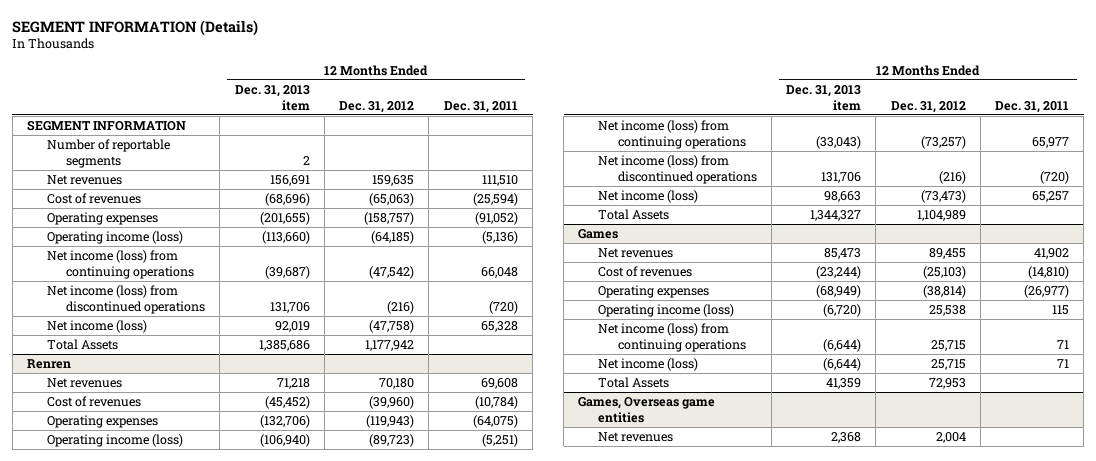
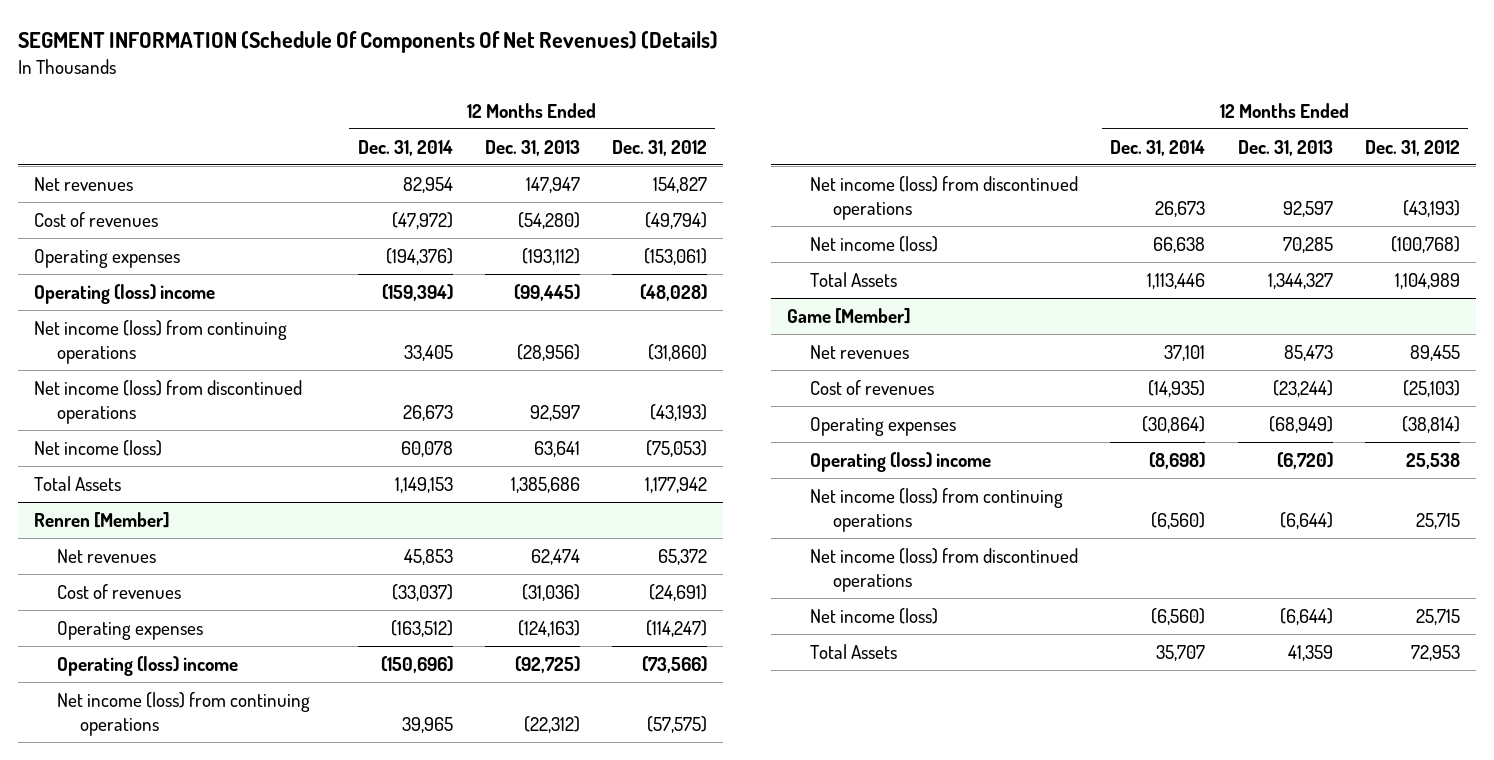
- SEGMENT INFORMATION (Details)
+ SEGMENT INFORMATION (Schedule Of Components Of Net Revenues) (Details)
- | 12 Months Ended Dec. 31, 2013 item | 12 Months Ended Dec. 31, 2012 | 12 Months Ended Dec. 31, 2011
+ | 12 Months Ended Dec. 31, 2014 | 12 Months Ended Dec. 31, 2013 | 12 Months Ended Dec. 31, 2012
- SEGMENT INFORMATION
- Number of reportable segments | 2 | |
- Net revenues | 156,691 | 159,635 | 111,510
- Cost of revenues | (68,696) | (65,063) | (25,594)
- Operating expenses | (201,655) | (158,757) | (91,052)
- Operating income (loss) | (113,660) | (64,185) | (5,136)
- Net income (loss) from continuing operations | (39,687) | (47,542) | 66,048
- Net income (loss) from discontinued operations | 131,706 | (216) | (720)
- Net income (loss) | 92,019 | (47,758) | 65,328
+ Net revenues | 82,954 | 147,947 | 154,827
+ Cost of revenues | (47,972) | (54,280) | (49,794)
+ Operating expenses | (194,376) | (193,112) | (153,061)
+ Operating (loss) income | (159,394) | (99,445) | (48,028)
+ Net income (loss) from continuing operations | 33,405 | (28,956) | (31,860)
+ Net income (loss) from discontinued operations | 26,673 | 92,597 | (43,193)
+ Net income (loss) | 60,078 | 63,641 | (75,053)
- Renren
- Net revenues | 71,218 | 70,180 | 69,608
- Cost of revenues | (45,452) | (39,960) | (10,784)
- Operating expenses | (132,706) | (119,943) | (64,075)
- Operating income (loss) | (106,940) | (89,723) | (5,251)
- Net income (loss) from continuing operations | (33,043) | (73,257) | 65,977
- Net income (loss) from discontinued operations | 131,706 | (216) | (720)
- Net income (loss) | 98,663 | (73,473) | 65,257
+ Renren [Member]
+ Net revenues | 45,853 | 62,474 | 65,372
+ Cost of revenues | (33,037) | (31,036) | (24,691)
+ Operating expenses | (163,512) | (124,163) | (114,247)
+ Operating (loss) income | (150,696) | (92,725) | (73,566)
+ Net income (loss) from continuing operations | 39,965 | (22,312) | (57,575)
+ Net income (loss) from discontinued operations | 26,673 | 92,597 | (43,193)
+ Net income (loss) | 66,638 | 70,285 | (100,768)
- Games
+ Game [Member]
- Operating income (loss) | (6,720) | 25,538 | 115
+ Operating (loss) income | (8,698) | (6,720) | 25,538
+ Net income (loss) from discontinued operations
- Games, Overseas game entities
- Net revenues | 2,368 | 2,004 |

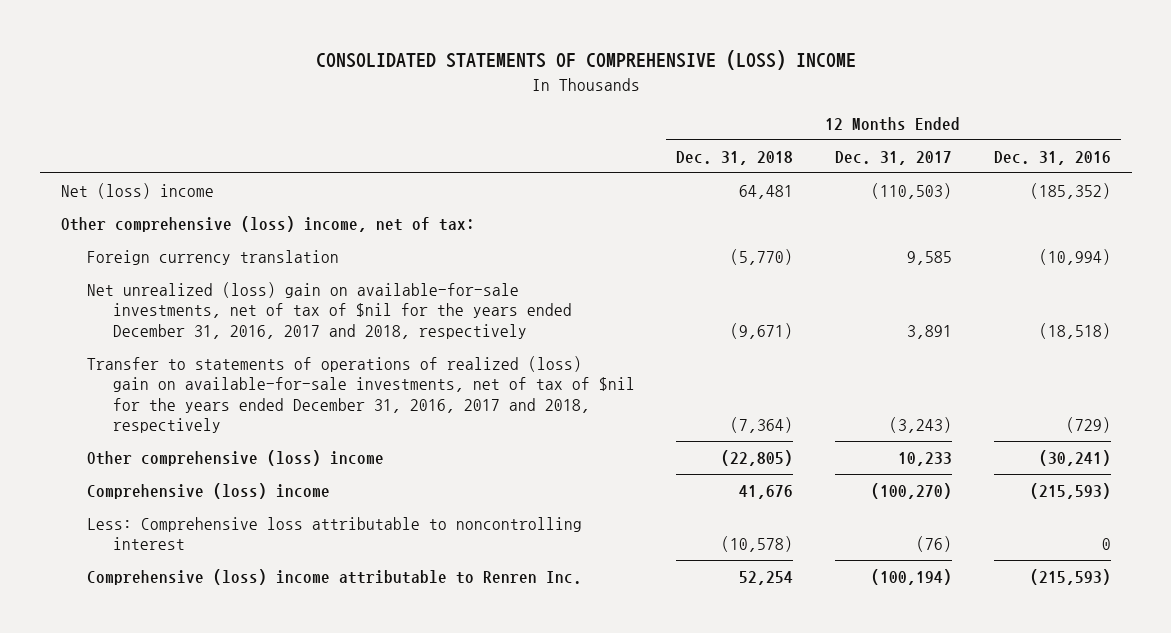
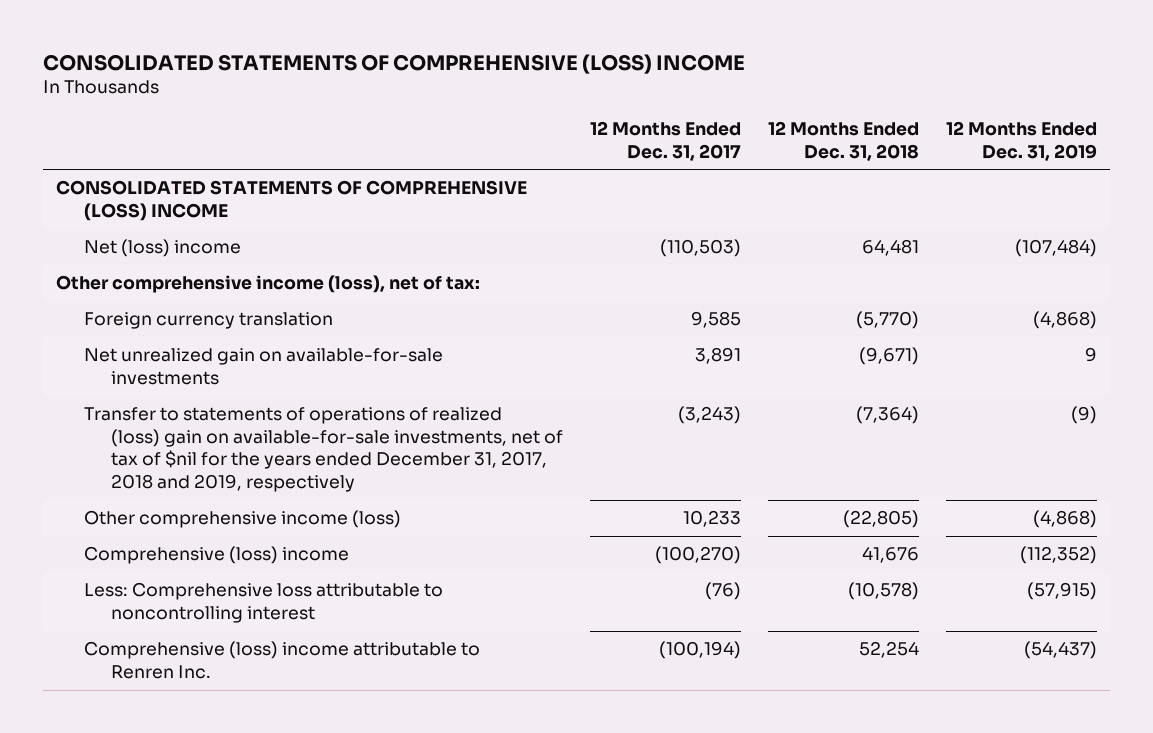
- | 12 Months Ended Dec. 31, 2018 | 12 Months Ended Dec. 31, 2017 | 12 Months Ended Dec. 31, 2016
+ | 12 Months Ended Dec. 31, 2017 | 12 Months Ended Dec. 31, 2018 | 12 Months Ended Dec. 31, 2019
+ CONSOLIDATED STATEMENTS OF COMPREHENSIVE (LOSS) INCOME
- Other comprehensive (loss) income, net of tax:
+ Other comprehensive income (loss), net of tax:
- Net unrealized (loss) gain on available-for-sale investments, net of tax of $nil for the years ended December 31, 2016, 2017 and 2018, respectively | (9,671) | 3,891 | (18,518)
- Transfer to statements of operations of realized (loss) gain on available-for-sale investments, net of tax of $nil for the years ended December 31, 2016, 2017 and 2018, respectively | (7,364) | (3,243) | (729)
- Other comprehensive (loss) income | (22,805) | 10,233 | (30,241)
+ Net unrealized gain on available-for-sale investments | 3,891 | (9,671) | 9
+ Transfer to statements of operations of realized (loss) gain on available-for-sale investments, net of tax of $nil for the years ended December 31, 2017, 2018 and 2019, respectively | (3,243) | (7,364) | (9)
+ Other comprehensive income (loss) | 10,233 | (22,805) | (4,868)

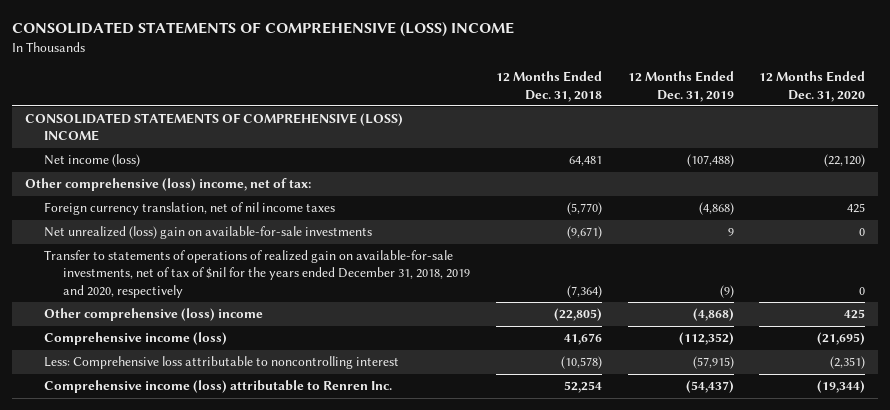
- | 12 Months Ended Dec. 31, 2017 | 12 Months Ended Dec. 31, 2018 | 12 Months Ended Dec. 31, 2019
+ | 12 Months Ended Dec. 31, 2018 | 12 Months Ended Dec. 31, 2019 | 12 Months Ended Dec. 31, 2020
- Net (loss) income | (110,503) | 64,481 | (107,484)
- Other comprehensive income (loss), net of tax:
- Foreign currency translation | 9,585 | (5,770) | (4,868)
- Net unrealized gain on available-for-sale investments | 3,891 | (9,671) | 9
- Transfer to statements of operations of realized (loss) gain on available-for-sale investments, net of tax of $nil for the years ended December 31, 2017, 2018 and 2019, respectively | (3,243) | (7,364) | (9)
- Other comprehensive income (loss) | 10,233 | (22,805) | (4,868)
- Comprehensive (loss) income | (100,270) | 41,676 | (112,352)
+ Net income (loss) | 64,481 | (107,488) | (22,120)
+ Other comprehensive (loss) income, net of tax:
+ Foreign currency translation, net of nil income taxes | (5,770) | (4,868) | 425
+ Net unrealized (loss) gain on available-for-sale investments | (9,671) | 9 | 0
+ Transfer to statements of operations of realized gain on available-for-sale investments, net of tax of $nil for the years ended December 31, 2018, 2019 and 2020, respectively | (7,364) | (9) | 0
+ Other comprehensive (loss) income | (22,805) | (4,868) | 425
+ Comprehensive income (loss) | 41,676 | (112,352) | (21,695)
- Comprehensive (loss) income attributable to Renren Inc. | (100,194) | 52,254 | (54,437)
+ Comprehensive income (loss) attributable to Renren Inc. | 52,254 | (54,437) | (19,344)

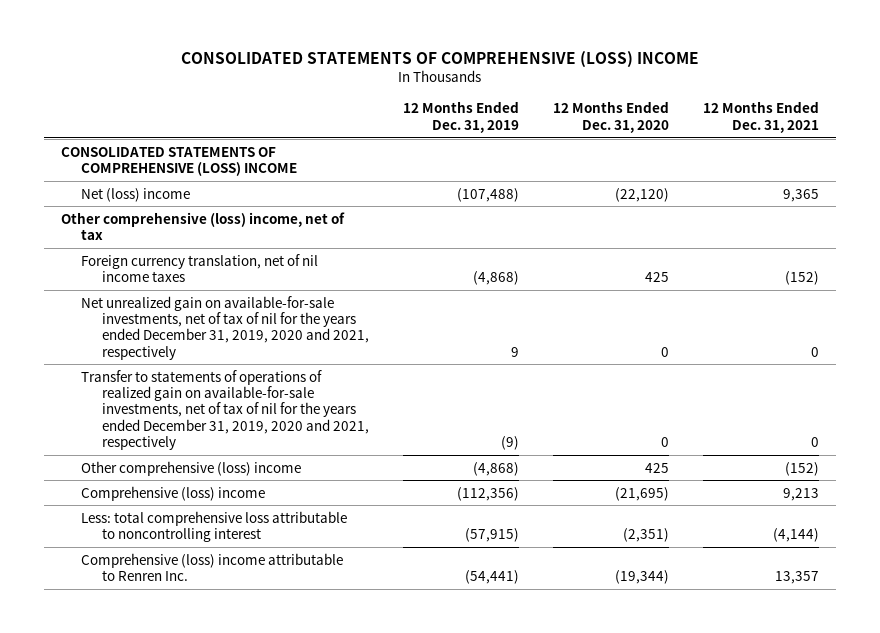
- | 12 Months Ended Dec. 31, 2018 | 12 Months Ended Dec. 31, 2019 | 12 Months Ended Dec. 31, 2020
+ | 12 Months Ended Dec. 31, 2019 | 12 Months Ended Dec. 31, 2020 | 12 Months Ended Dec. 31, 2021
- Net income (loss) | 64,481 | (107,488) | (22,120)
- Other comprehensive (loss) income, net of tax:
+ Net (loss) income | (107,488) | (22,120) | 9,365
+ Other comprehensive (loss) income, net of tax
- Net unrealized (loss) gain on available-for-sale investments | (9,671) | 9 | 0
- Transfer to statements of operations of realized gain on available-for-sale investments, net of tax of $nil for the years ended December 31, 2018, 2019 and 2020, respectively | (7,364) | (9) | 0
+ Net unrealized gain on available-for-sale investments, net of tax of nil for the years ended December 31, 2019, 2020 and 2021, respectively | 9 | 0 | 0
+ Transfer to statements of operations of realized gain on available-for-sale investments, net of tax of nil for the years ended December 31, 2019, 2020 and 2021, respectively | (9) | 0 | 0
- Comprehensive income (loss) | 41,676 | (112,352) | (21,695)
- Less: Comprehensive loss attributable to noncontrolling interest | (10,578) | (57,915) | (2,351)
- Comprehensive income (loss) attributable to Renren Inc. | 52,254 | (54,437) | (19,344)
+ Comprehensive (loss) income | (112,356) | (21,695) | 9,213
+ Less: total comprehensive loss attributable to noncontrolling interest | (57,915) | (2,351) | (4,144)
+ Comprehensive (loss) income attributable to Renren Inc. | (54,441) | (19,344) | 13,357

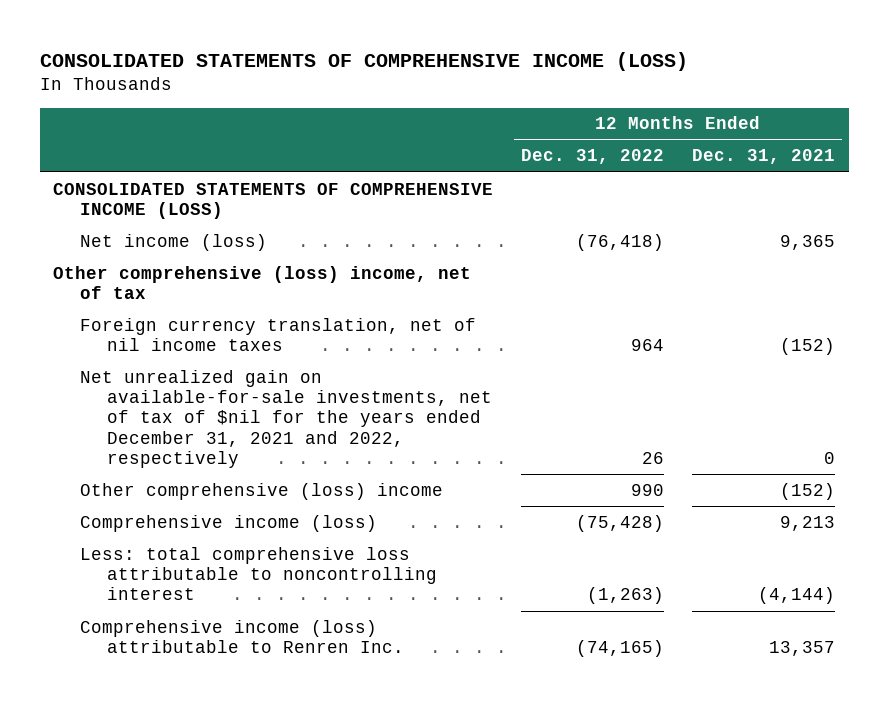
- CONSOLIDATED STATEMENTS OF COMPREHENSIVE (LOSS) INCOME
+ CONSOLIDATED STATEMENTS OF COMPREHENSIVE INCOME (LOSS)
- | 12 Months Ended Dec. 31, 2019 | 12 Months Ended Dec. 31, 2020 | 12 Months Ended Dec. 31, 2021
+ | 12 Months Ended Dec. 31, 2022 | 12 Months Ended Dec. 31, 2021
- CONSOLIDATED STATEMENTS OF COMPREHENSIVE (LOSS) INCOME
- Net (loss) income | (107,488) | (22,120) | 9,365
+ CONSOLIDATED STATEMENTS OF COMPREHENSIVE INCOME (LOSS)
+ Net income (loss) | (76,418) | 9,365
- Net unrealized gain on available-for-sale investments, net of tax of nil for the years ended December 31, 2019, 2020 and 2021, respectively | 9 | 0 | 0
- Transfer to statements of operations of realized gain on available-for-sale investments, net of tax of nil for the years ended December 31, 2019, 2020 and 2021, respectively | (9) | 0 | 0
+ Net unrealized gain on available-for-sale investments, net of tax of $nil for the years ended December 31, 2021 and 2022, respectively | 26 | 0
- Comprehensive (loss) income | (112,356) | (21,695) | 9,213
+ Comprehensive income (loss) | (75,428) | 9,213
- Comprehensive (loss) income attributable to Renren Inc. | (54,441) | (19,344) | 13,357
+ Comprehensive income (loss) attributable to Renren Inc. | (74,165) | 13,357

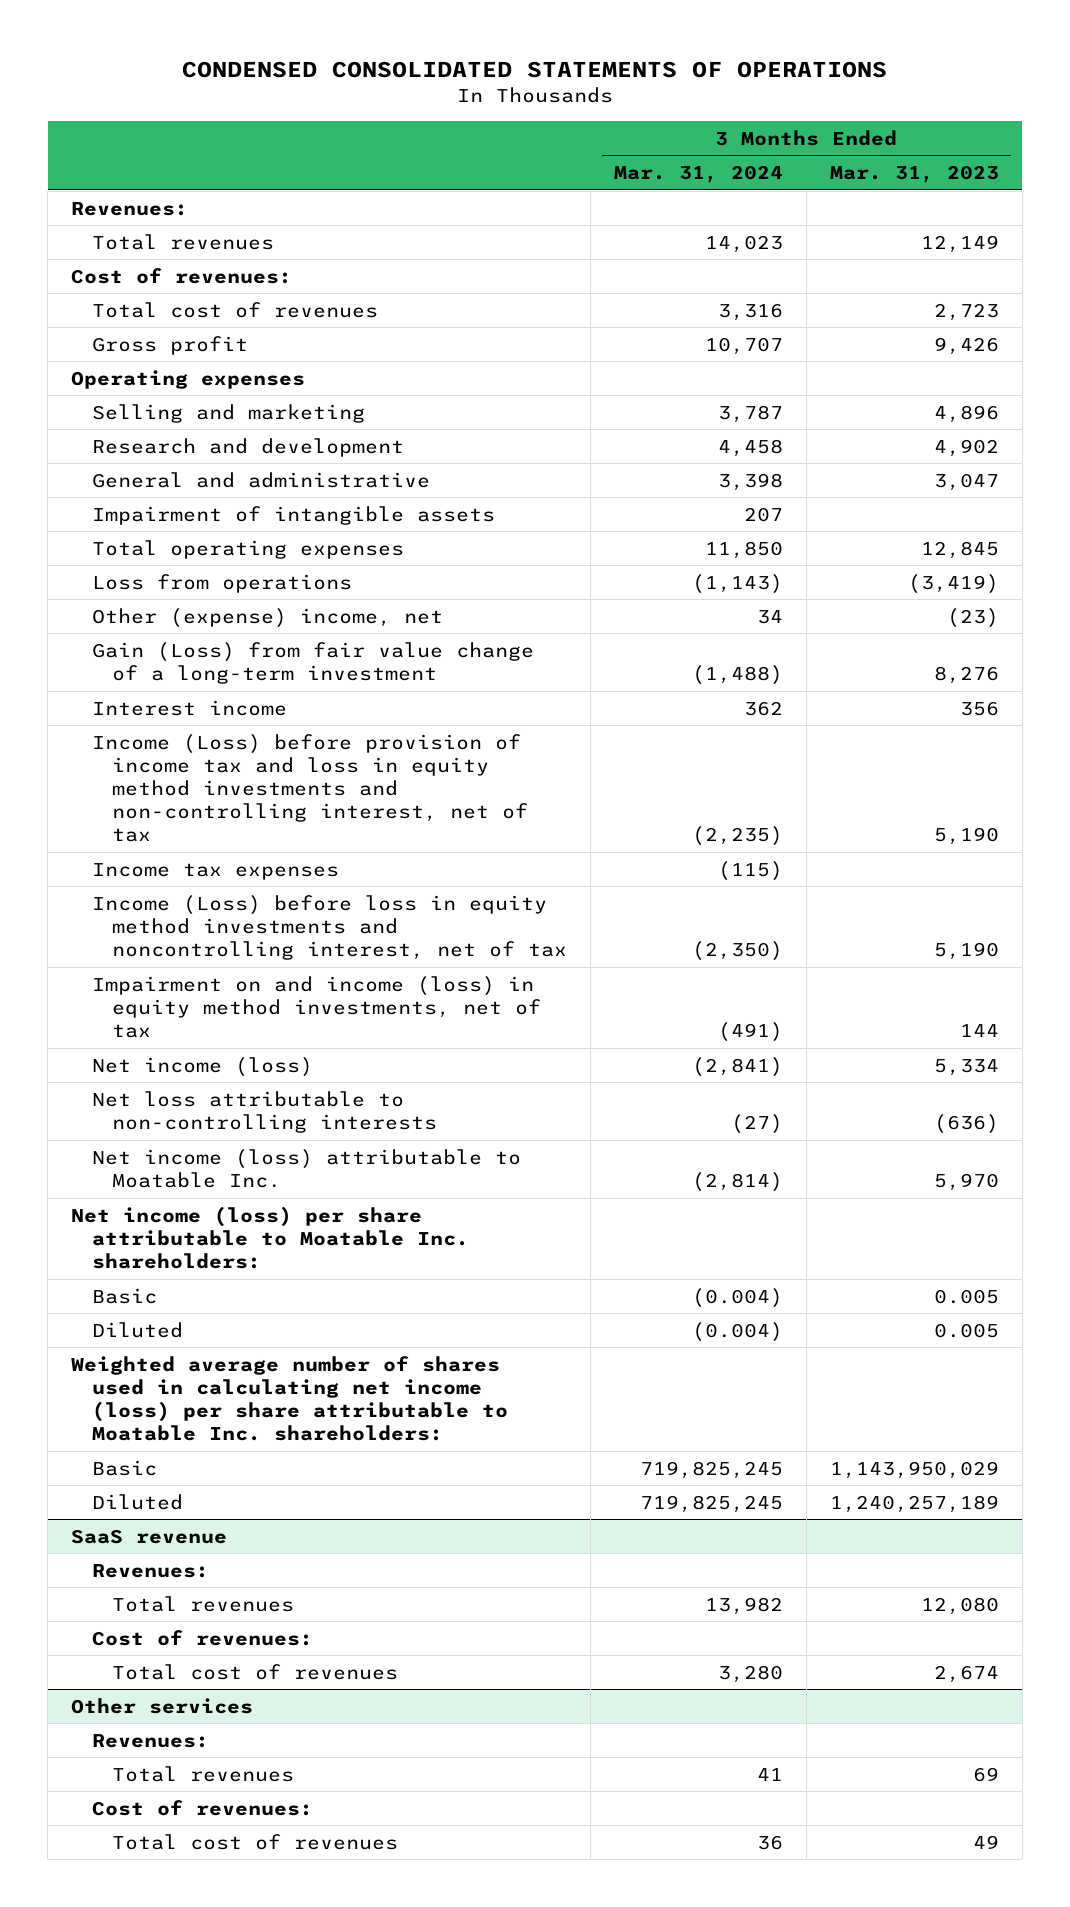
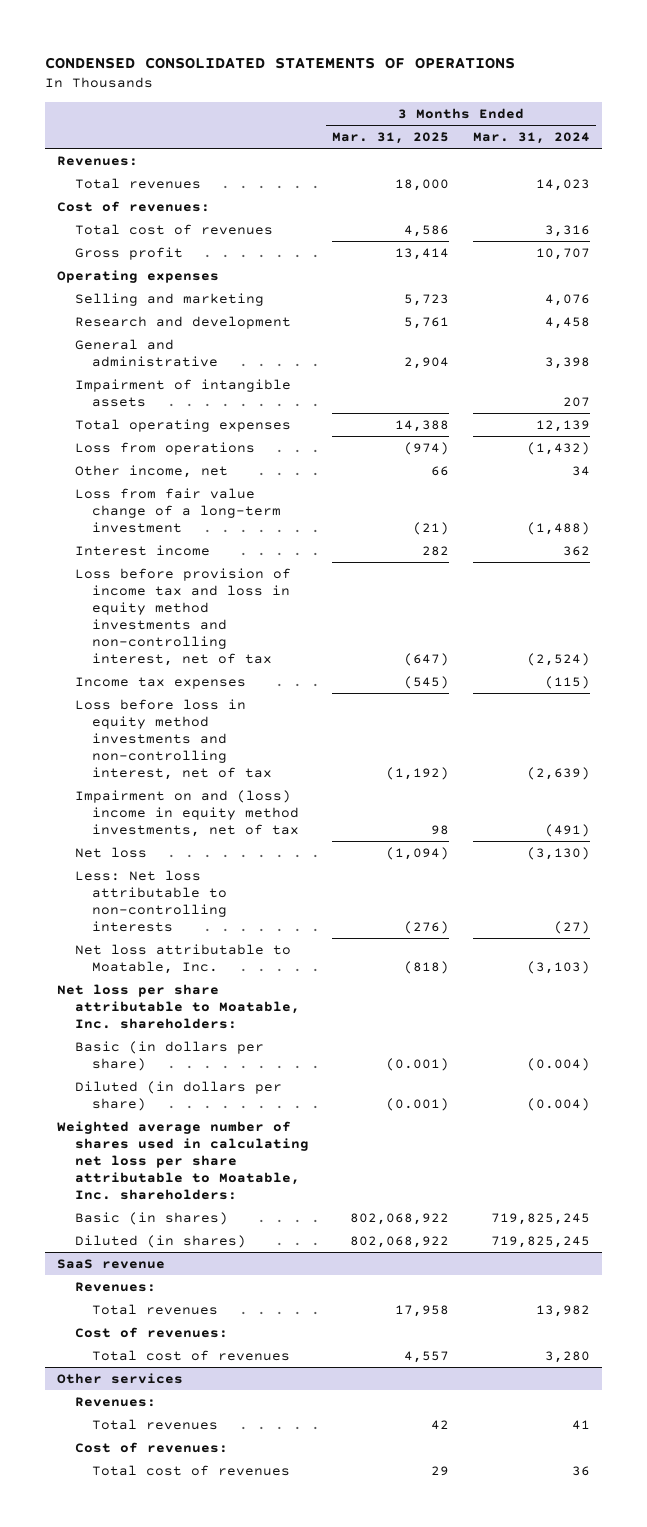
- | 3 Months Ended Mar. 31, 2024 | 3 Months Ended Mar. 31, 2023
+ | 3 Months Ended Mar. 31, 2025 | 3 Months Ended Mar. 31, 2024
- Selling and marketing | 3,787 | 4,896
+ Selling and marketing | 5,723 | 4,076
- Total operating expenses | 11,850 | 12,845
- Loss from operations | (1,143) | (3,419)
- Other (expense) income, net | 34 | (23)
- Gain (Loss) from fair value change of a long-term investment | (1,488) | 8,276
+ Total operating expenses | 14,388 | 12,139
+ Loss from operations | (974) | (1,432)
+ Other income, net | 66 | 34
+ Loss from fair value change of a long-term investment | (21) | (1,488)
- Income (Loss) before provision of income tax and loss in equity method investments and non-controlling interest, net of tax | (2,235) | 5,190
+ Loss before provision of income tax and loss in equity method investments and non-controlling interest, net of tax | (647) | (2,524)
- Income (Loss) before loss in equity method investments and noncontrolling interest, net of tax | (2,350) | 5,190
- Impairment on and income (loss) in equity method investments, net of tax | (491) | 144
- Net income (loss) | (2,841) | 5,334
- Net loss attributable to non-controlling interests | (27) | (636)
- Net income (loss) attributable to Moatable Inc. | (2,814) | 5,970
- Net income (loss) per share attributable to Moatable Inc. shareholders:
- Basic | (0.004) | 0.005
- Diluted | (0.004) | 0.005
- Weighted average number of shares used in calculating net income (loss) per share attributable to Moatable Inc. shareholders:
- Basic | 719,825,245 | 1,143,950,029
- Diluted | 719,825,245 | 1,240,257,189
+ Loss before loss in equity method investments and non-controlling interest, net of tax | (1,192) | (2,639)
+ Impairment on and (loss) income in equity method investments, net of tax | 98 | (491)
+ Net loss | (1,094) | (3,130)
+ Less: Net loss attributable to non-controlling interests | (276) | (27)
+ Net loss attributable to Moatable, Inc. | (818) | (3,103)
+ Net loss per share attributable to Moatable, Inc. shareholders:
+ Basic (in dollars per share) | (0.001) | (0.004)
+ Diluted (in dollars per share) | (0.001) | (0.004)
+ Weighted average number of shares used in calculating net loss per share attributable to Moatable, Inc. shareholders:
+ Basic (in shares) | 802,068,922 | 719,825,245
+ Diluted (in shares) | 802,068,922 | 719,825,245

